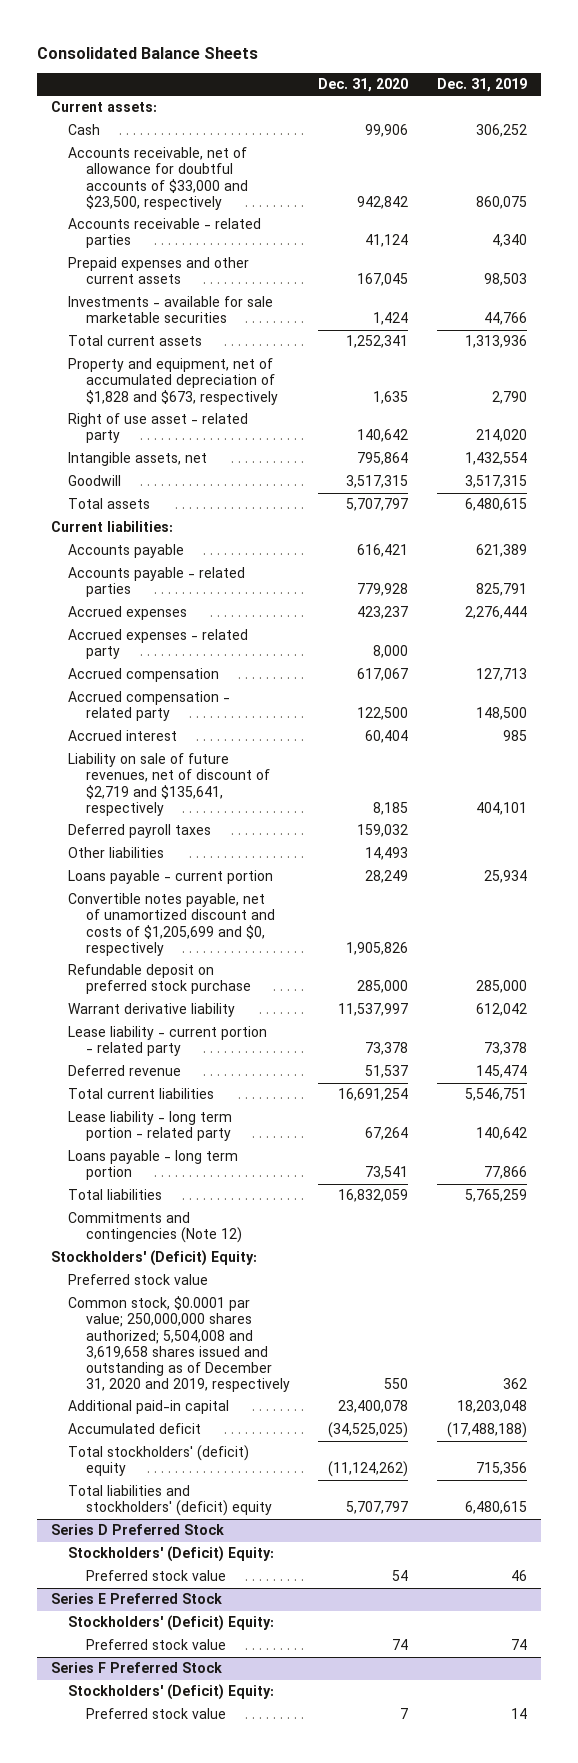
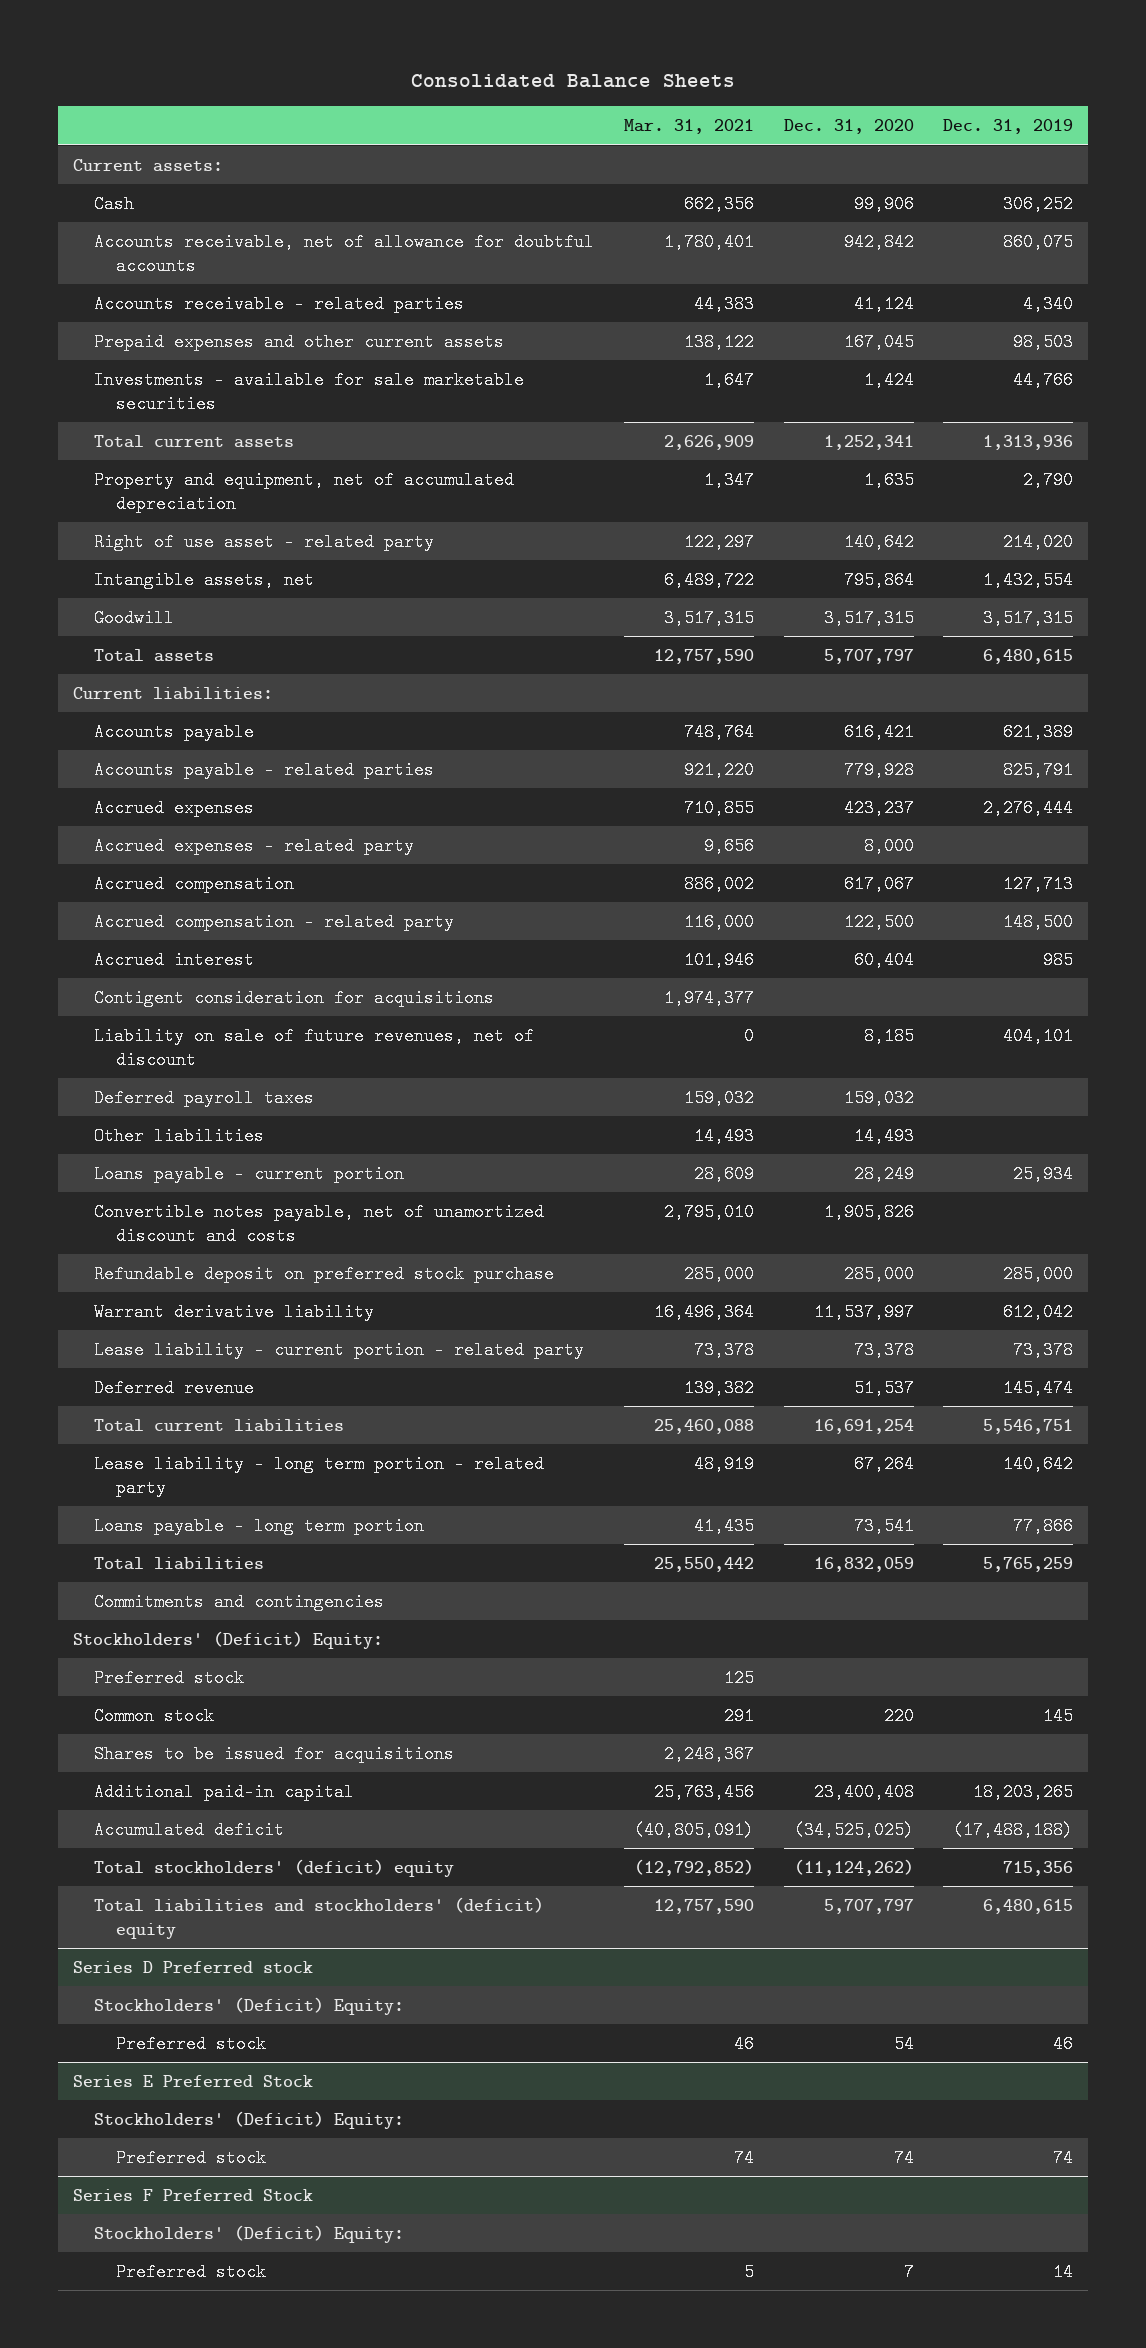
- | Dec. 31, 2020 | Dec. 31, 2019
+ | Mar. 31, 2021 | Dec. 31, 2020 | Dec. 31, 2019
- Accounts receivable, net of allowance for doubtful accounts of $33,000 and $23,500, respectively | 942,842 | 860,075
+ Accounts receivable, net of allowance for doubtful accounts | 1,780,401 | 942,842 | 860,075
- Property and equipment, net of accumulated depreciation of $1,828 and $673, respectively | 1,635 | 2,790
+ Property and equipment, net of accumulated depreciation | 1,347 | 1,635 | 2,790
- Liability on sale of future revenues, net of discount of $2,719 and $135,641, respectively | 8,185 | 404,101
+ Contigent consideration for acquisitions | 1,974,377 | |
+ Liability on sale of future revenues, net of discount | 0 | 8,185 | 404,101
- Convertible notes payable, net of unamortized discount and costs of $1,205,699 and $0, respectively | 1,905,826 |
+ Convertible notes payable, net of unamortized discount and costs | 2,795,010 | 1,905,826 |
- Commitments and contingencies (Note 12)
+ Commitments and contingencies
- Preferred stock value
- Common stock, $0.0001 par value; 250,000,000 shares authorized; 5,504,008 and 3,619,658 shares issued and outstanding as of December 31, 2020 and 2019, respectively | 550 | 362
- Additional paid-in capital | 23,400,078 | 18,203,048
+ Preferred stock | 125 | |
+ Common stock | 291 | 220 | 145
+ Shares to be issued for acquisitions | 2,248,367 | |
+ Additional paid-in capital | 25,763,456 | 23,400,408 | 18,203,265
- Series D Preferred Stock
+ Series D Preferred stock
- Preferred stock value | 54 | 46
+ Preferred stock | 46 | 54 | 46
@ Series E Preferred Stock
- Preferred stock value | 74 | 74
+ Preferred stock | 74 | 74 | 74
@ Series F Preferred Stock
- Preferred stock value | 7 | 14
+ Preferred stock | 5 | 7 | 14

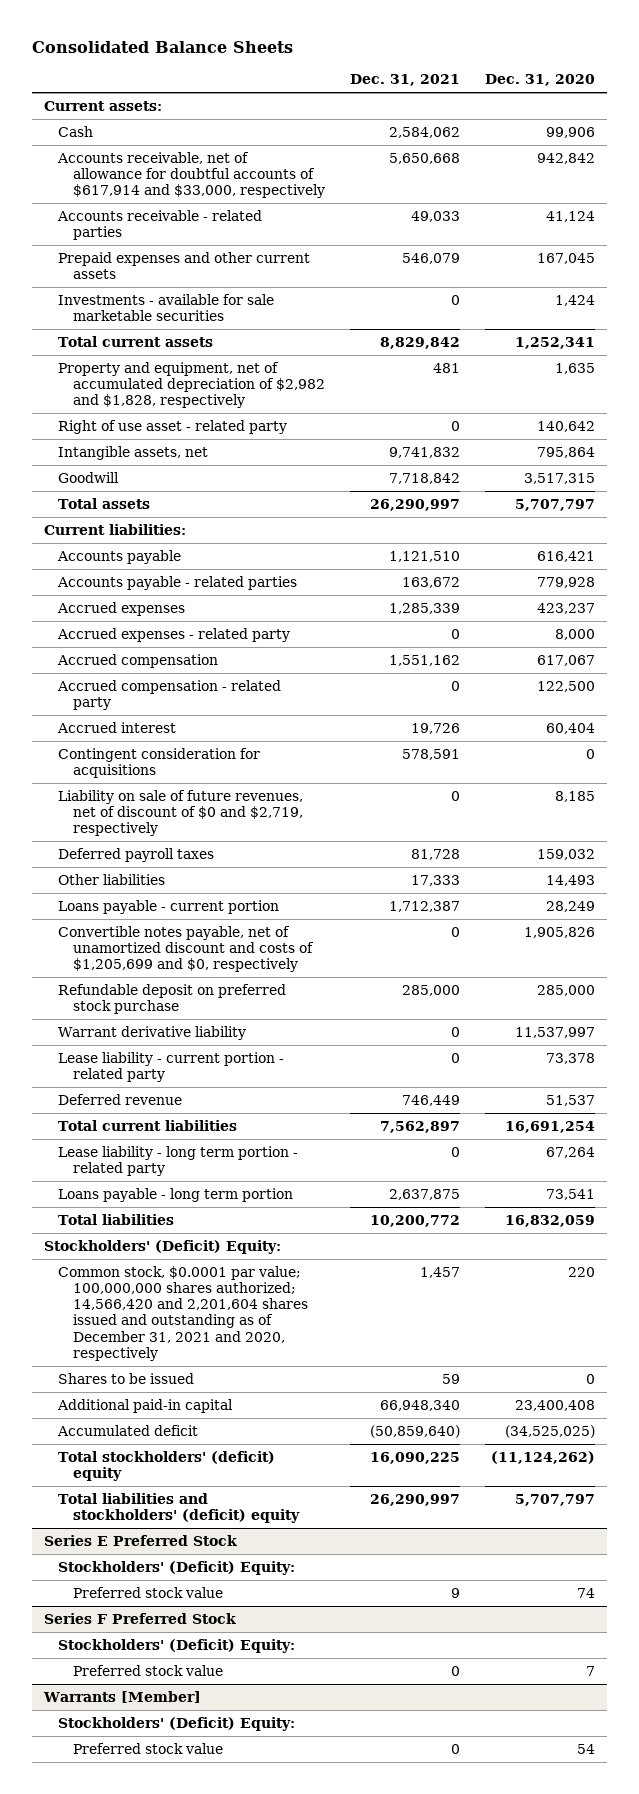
- | Mar. 31, 2021 | Dec. 31, 2020 | Dec. 31, 2019
+ | Dec. 31, 2021 | Dec. 31, 2020
- Accounts receivable, net of allowance for doubtful accounts | 1,780,401 | 942,842 | 860,075
+ Accounts receivable, net of allowance for doubtful accounts of $617,914 and $33,000, respectively | 5,650,668 | 942,842
- Property and equipment, net of accumulated depreciation | 1,347 | 1,635 | 2,790
+ Property and equipment, net of accumulated depreciation of $2,982 and $1,828, respectively | 481 | 1,635
- Contigent consideration for acquisitions | 1,974,377 | |
- Liability on sale of future revenues, net of discount | 0 | 8,185 | 404,101
+ Contingent consideration for acquisitions | 578,591 | 0
+ Liability on sale of future revenues, net of discount of $0 and $2,719, respectively | 0 | 8,185
- Convertible notes payable, net of unamortized discount and costs | 2,795,010 | 1,905,826 |
+ Convertible notes payable, net of unamortized discount and costs of $1,205,699 and $0, respectively | 0 | 1,905,826
- Commitments and contingencies
- Preferred stock | 125 | |
- Common stock | 291 | 220 | 145
- Shares to be issued for acquisitions | 2,248,367 | |
+ Common stock, $0.0001 par value; 100,000,000 shares authorized; 14,566,420 and 2,201,604 shares issued and outstanding as of December 31, 2021 and 2020, respectively | 1,457 | 220
+ Shares to be issued | 59 | 0
- Series D Preferred stock
- Stockholders' (Deficit) Equity:
- Preferred stock | 46 | 54 | 46
@ Series E Preferred Stock
- Preferred stock | 74 | 74 | 74
+ Preferred stock value | 9 | 74
@ Series F Preferred Stock
- Preferred stock | 5 | 7 | 14
+ Preferred stock value | 0 | 7
+ Warrants [Member]
+ Stockholders' (Deficit) Equity:
+ Preferred stock value | 0 | 54

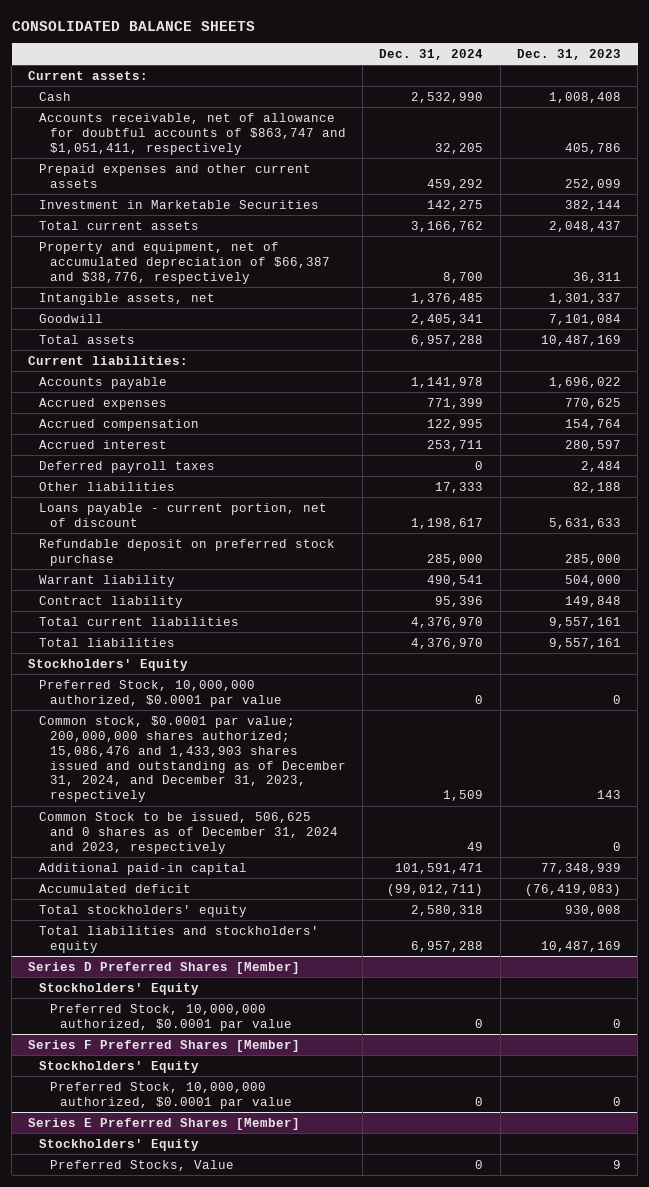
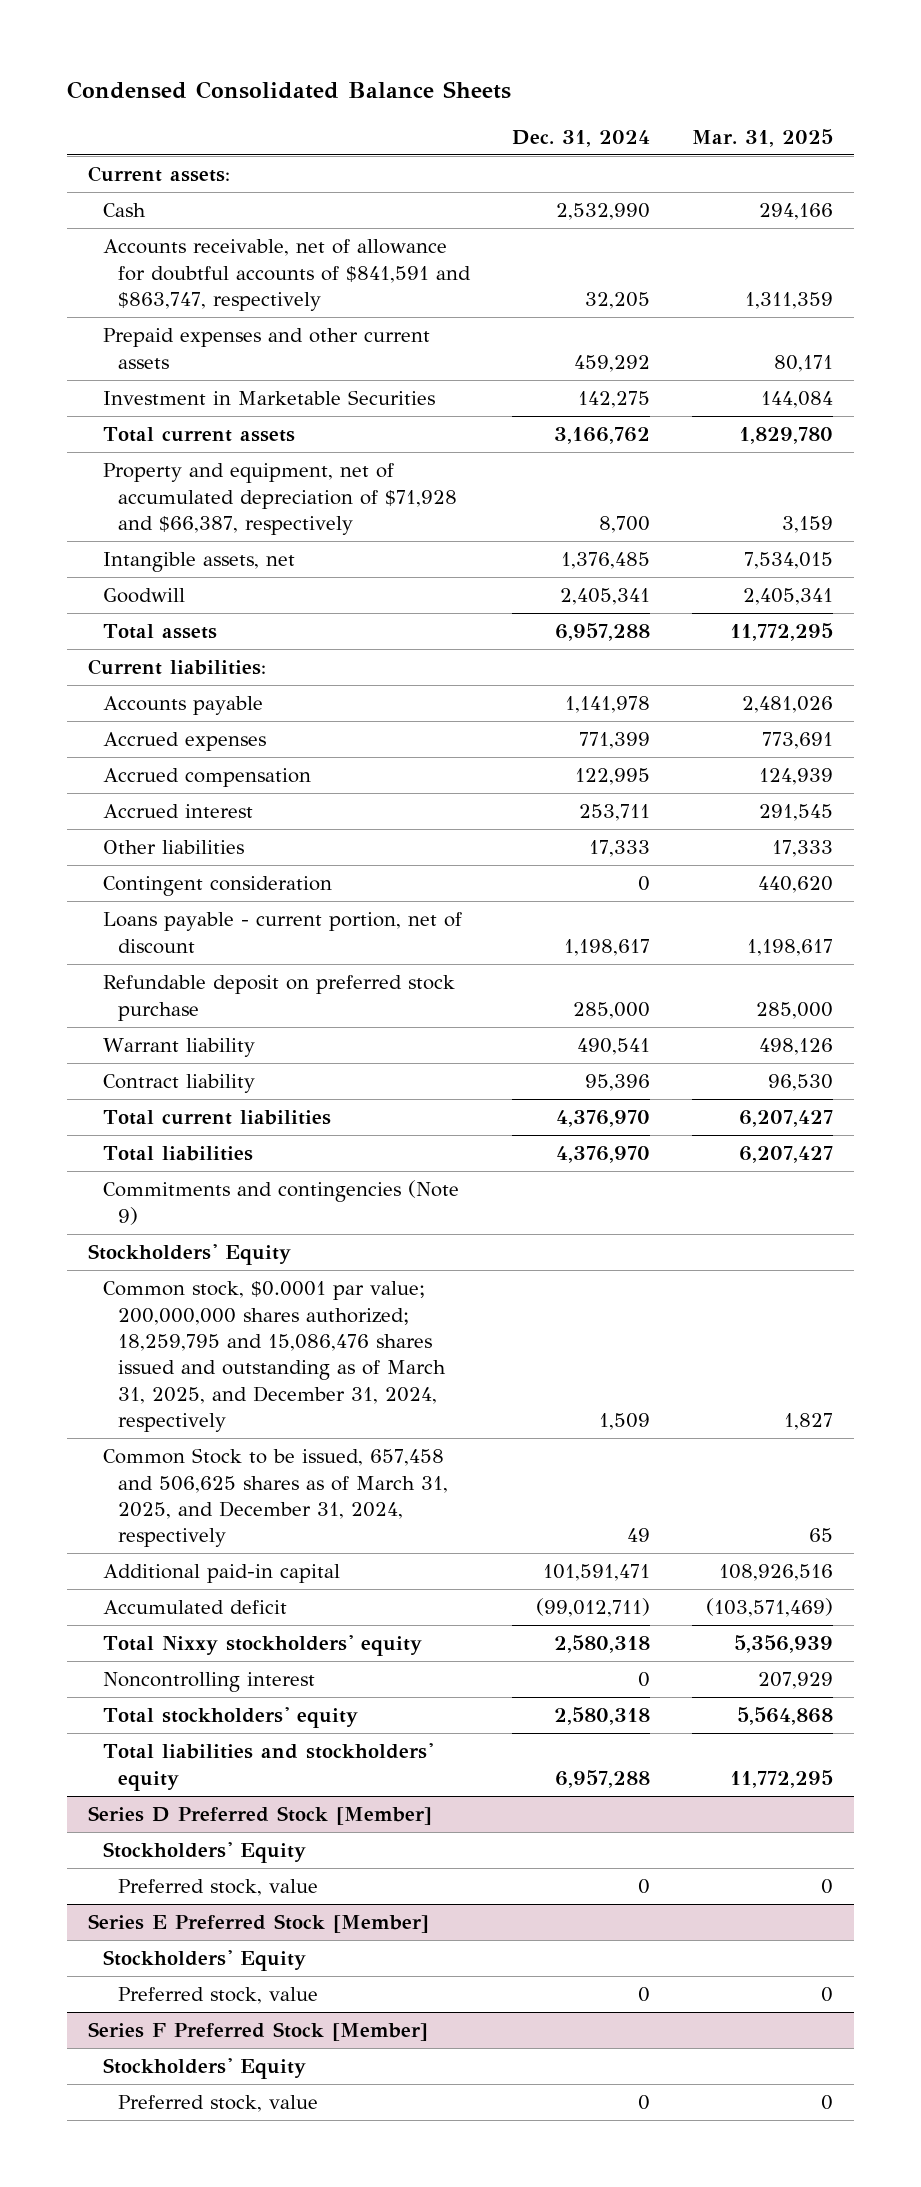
- CONSOLIDATED BALANCE SHEETS
+ Condensed Consolidated Balance Sheets
- | Dec. 31, 2024 | Dec. 31, 2023
+ | Dec. 31, 2024 | Mar. 31, 2025
- Accounts receivable, net of allowance for doubtful accounts of $863,747 and $1,051,411, respectively | 32,205 | 405,786
+ Accounts receivable, net of allowance for doubtful accounts of $841,591 and $863,747, respectively | 32,205 | 1,311,359
- Property and equipment, net of accumulated depreciation of $66,387 and $38,776, respectively | 8,700 | 36,311
+ Property and equipment, net of accumulated depreciation of $71,928 and $66,387, respectively | 8,700 | 3,159
- Deferred payroll taxes | 0 | 2,484
+ Contingent consideration | 0 | 440,620
+ Commitments and contingencies (Note 9)
- Preferred Stock, 10,000,000 authorized, $0.0001 par value | 0 | 0
- Common stock, $0.0001 par value; 200,000,000 shares authorized; 15,086,476 and 1,433,903 shares issued and outstanding as of December 31, 2024, and December 31, 2023, respectively | 1,509 | 143
- Common Stock to be issued, 506,625 and 0 shares as of December 31, 2024 and 2023, respectively | 49 | 0
+ Common stock, $0.0001 par value; 200,000,000 shares authorized; 18,259,795 and 15,086,476 shares issued and outstanding as of March 31, 2025, and December 31, 2024, respectively | 1,509 | 1,827
+ Common Stock to be issued, 657,458 and 506,625 shares as of March 31, 2025, and December 31, 2024, respectively | 49 | 65
+ Total Nixxy stockholders' equity | 2,580,318 | 5,356,939
+ Noncontrolling interest | 0 | 207,929
- Series D Preferred Shares [Member]
+ Series D Preferred Stock [Member]
- Preferred Stock, 10,000,000 authorized, $0.0001 par value | 0 | 0
- Series F Preferred Shares [Member]
+ Preferred stock, value | 0 | 0
+ Series E Preferred Stock [Member]
- Preferred Stock, 10,000,000 authorized, $0.0001 par value | 0 | 0
- Series E Preferred Shares [Member]
+ Preferred stock, value | 0 | 0
+ Series F Preferred Stock [Member]
- Preferred Stocks, Value | 0 | 9
+ Preferred stock, value | 0 | 0

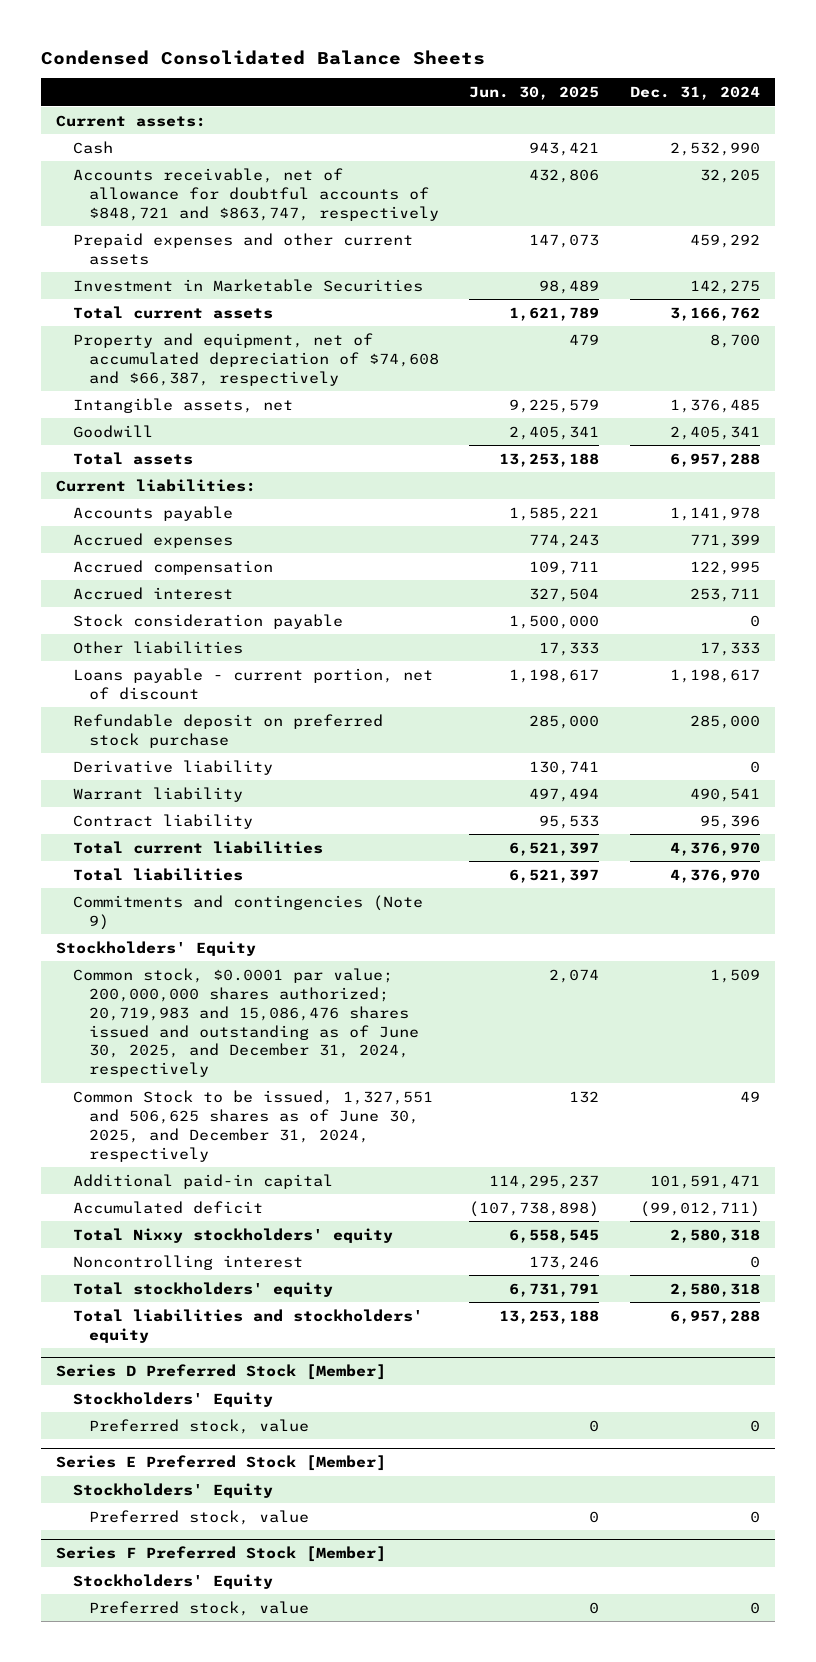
- | Dec. 31, 2024 | Mar. 31, 2025
+ | Jun. 30, 2025 | Dec. 31, 2024
- Accounts receivable, net of allowance for doubtful accounts of $841,591 and $863,747, respectively | 32,205 | 1,311,359
+ Accounts receivable, net of allowance for doubtful accounts of $848,721 and $863,747, respectively | 432,806 | 32,205
- Property and equipment, net of accumulated depreciation of $71,928 and $66,387, respectively | 8,700 | 3,159
+ Property and equipment, net of accumulated depreciation of $74,608 and $66,387, respectively | 479 | 8,700
+ Stock consideration payable | 1,500,000 | 0
- Contingent consideration | 0 | 440,620
+ Derivative liability | 130,741 | 0
- Common stock, $0.0001 par value; 200,000,000 shares authorized; 18,259,795 and 15,086,476 shares issued and outstanding as of March 31, 2025, and December 31, 2024, respectively | 1,509 | 1,827
- Common Stock to be issued, 657,458 and 506,625 shares as of March 31, 2025, and December 31, 2024, respectively | 49 | 65
+ Common stock, $0.0001 par value; 200,000,000 shares authorized; 20,719,983 and 15,086,476 shares issued and outstanding as of June 30, 2025, and December 31, 2024, respectively | 2,074 | 1,509
+ Common Stock to be issued, 1,327,551 and 506,625 shares as of June 30, 2025, and December 31, 2024, respectively | 132 | 49

